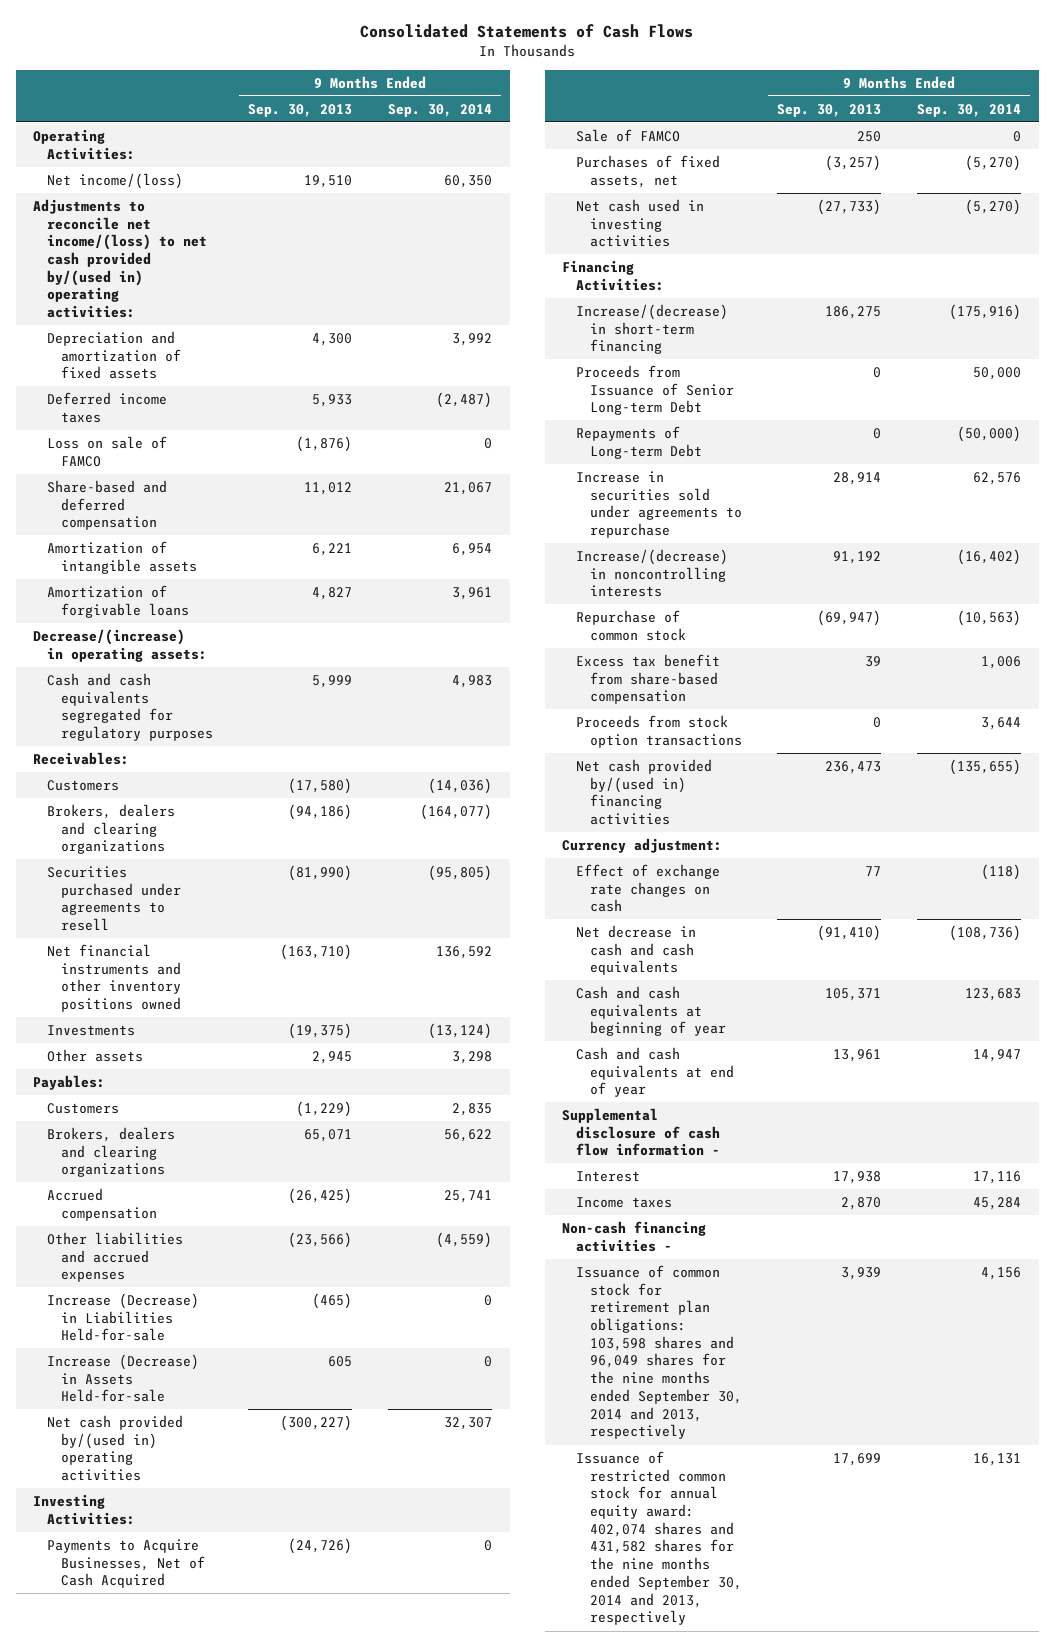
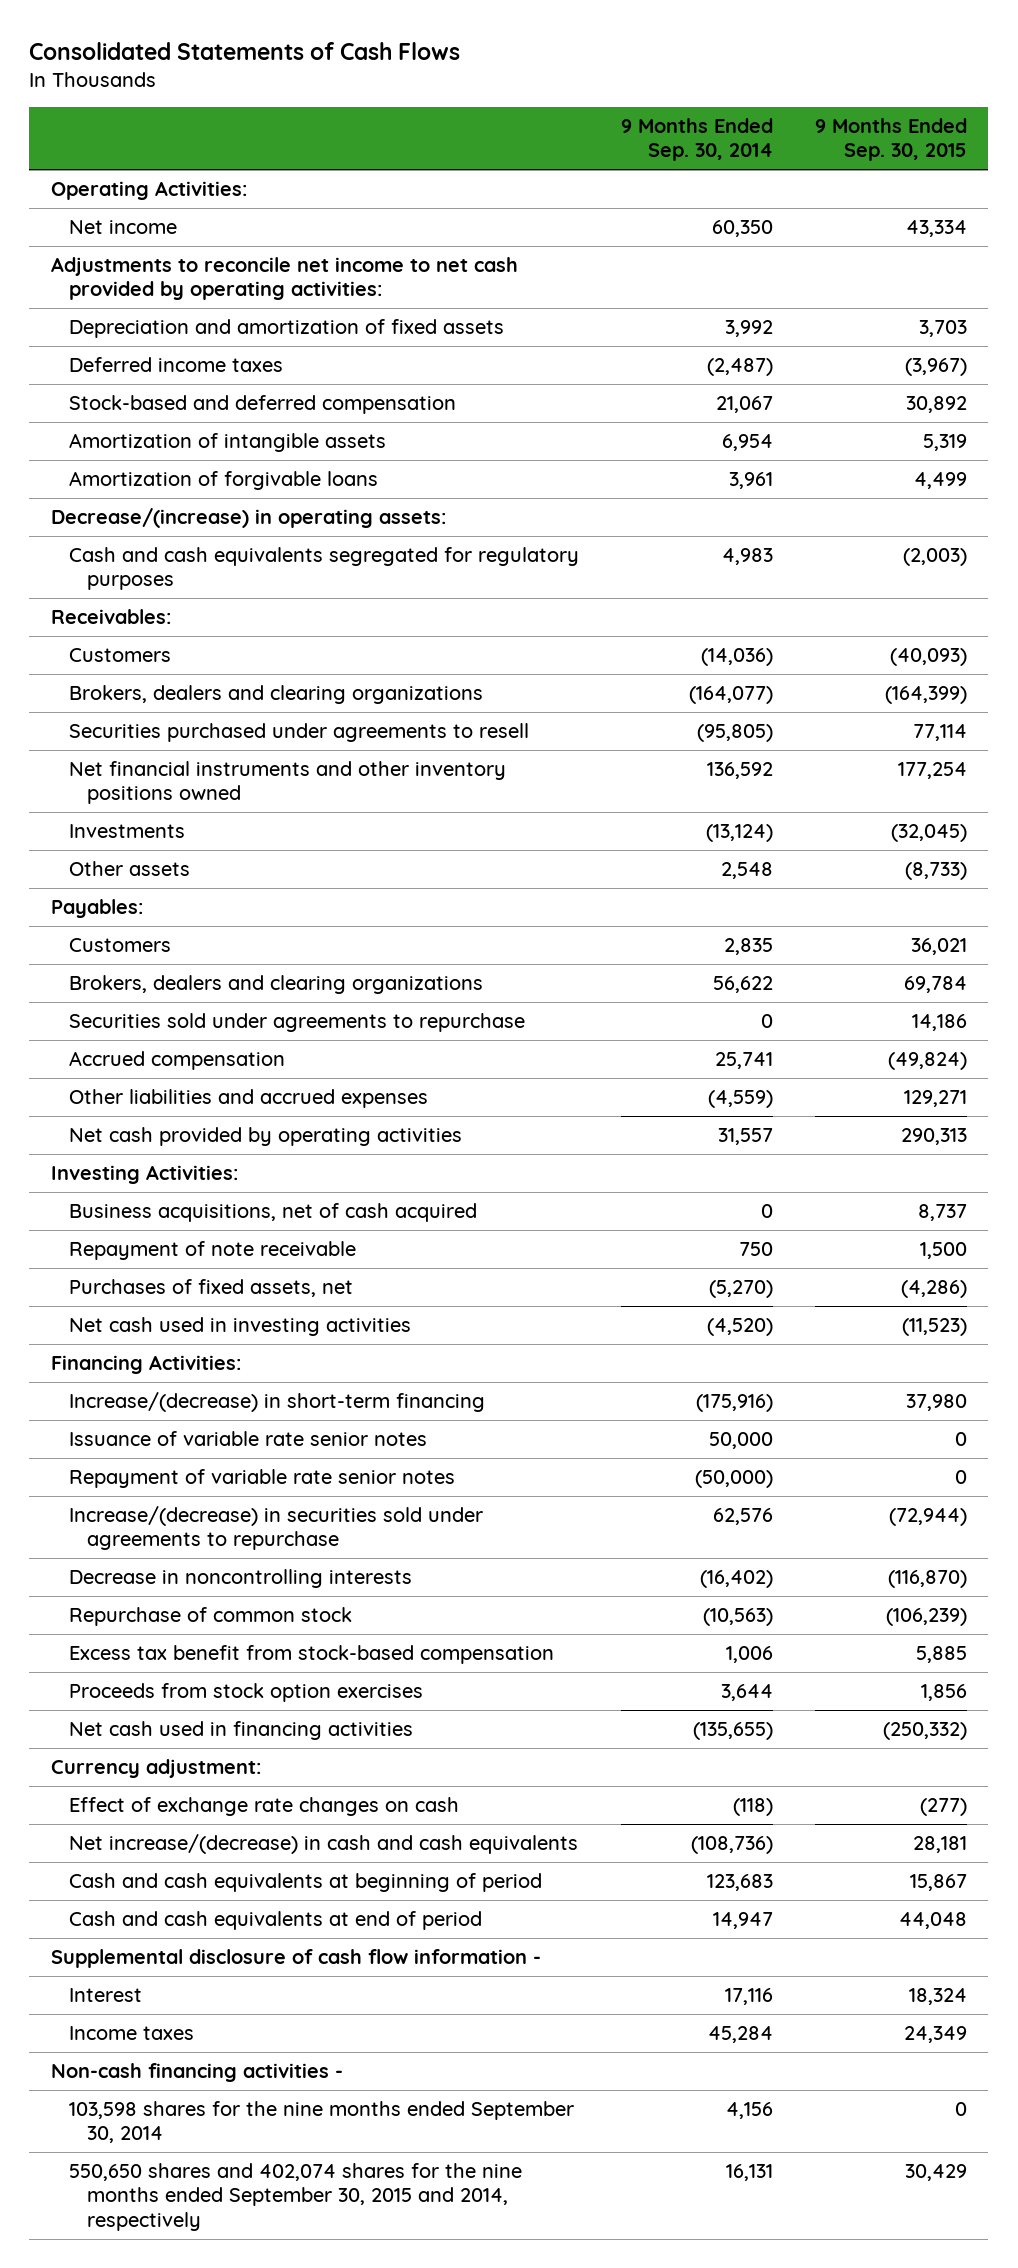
- | 9 Months Ended Sep. 30, 2013 | 9 Months Ended Sep. 30, 2014
+ | 9 Months Ended Sep. 30, 2014 | 9 Months Ended Sep. 30, 2015
- Net income/(loss) | 19,510 | 60,350
- Adjustments to reconcile net income/(loss) to net cash provided by/(used in) operating activities:
+ Net income | 60,350 | 43,334
+ Adjustments to reconcile net income to net cash provided by operating activities:
- Loss on sale of FAMCO | (1,876) | 0
- Share-based and deferred compensation | 11,012 | 21,067
+ Stock-based and deferred compensation | 21,067 | 30,892
- Other assets | 2,945 | 3,298
+ Other assets | 2,548 | (8,733)
+ Securities sold under agreements to repurchase | 0 | 14,186
- Increase (Decrease) in Liabilities Held-for-sale | (465) | 0
- Increase (Decrease) in Assets Held-for-sale | 605 | 0
- Net cash provided by/(used in) operating activities | (300,227) | 32,307
+ Net cash provided by operating activities | 31,557 | 290,313
- Payments to Acquire Businesses, Net of Cash Acquired | (24,726) | 0
- Sale of FAMCO | 250 | 0
+ Business acquisitions, net of cash acquired | 0 | 8,737
+ Repayment of note receivable | 750 | 1,500
- Net cash used in investing activities | (27,733) | (5,270)
+ Net cash used in investing activities | (4,520) | (11,523)
- Proceeds from Issuance of Senior Long-term Debt | 0 | 50,000
- Repayments of Long-term Debt | 0 | (50,000)
- Increase in securities sold under agreements to repurchase | 28,914 | 62,576
- Increase/(decrease) in noncontrolling interests | 91,192 | (16,402)
+ Issuance of variable rate senior notes | 50,000 | 0
+ Repayment of variable rate senior notes | (50,000) | 0
+ Increase/(decrease) in securities sold under agreements to repurchase | 62,576 | (72,944)
+ Decrease in noncontrolling interests | (16,402) | (116,870)
- Excess tax benefit from share-based compensation | 39 | 1,006
- Proceeds from stock option transactions | 0 | 3,644
- Net cash provided by/(used in) financing activities | 236,473 | (135,655)
+ Excess tax benefit from stock-based compensation | 1,006 | 5,885
+ Proceeds from stock option exercises | 3,644 | 1,856
+ Net cash used in financing activities | (135,655) | (250,332)
- Net decrease in cash and cash equivalents | (91,410) | (108,736)
- Cash and cash equivalents at beginning of year | 105,371 | 123,683
- Cash and cash equivalents at end of year | 13,961 | 14,947
+ Net increase/(decrease) in cash and cash equivalents | (108,736) | 28,181
+ Cash and cash equivalents at beginning of period | 123,683 | 15,867
+ Cash and cash equivalents at end of period | 14,947 | 44,048
- Issuance of common stock for retirement plan obligations: 103,598 shares and 96,049 shares for the nine months ended September 30, 2014 and 2013, respectively | 3,939 | 4,156
- Issuance of restricted common stock for annual equity award: 402,074 shares and 431,582 shares for the nine months ended September 30, 2014 and 2013, respectively | 17,699 | 16,131
+ 103,598 shares for the nine months ended September 30, 2014 | 4,156 | 0
+ 550,650 shares and 402,074 shares for the nine months ended September 30, 2015 and 2014, respectively | 16,131 | 30,429

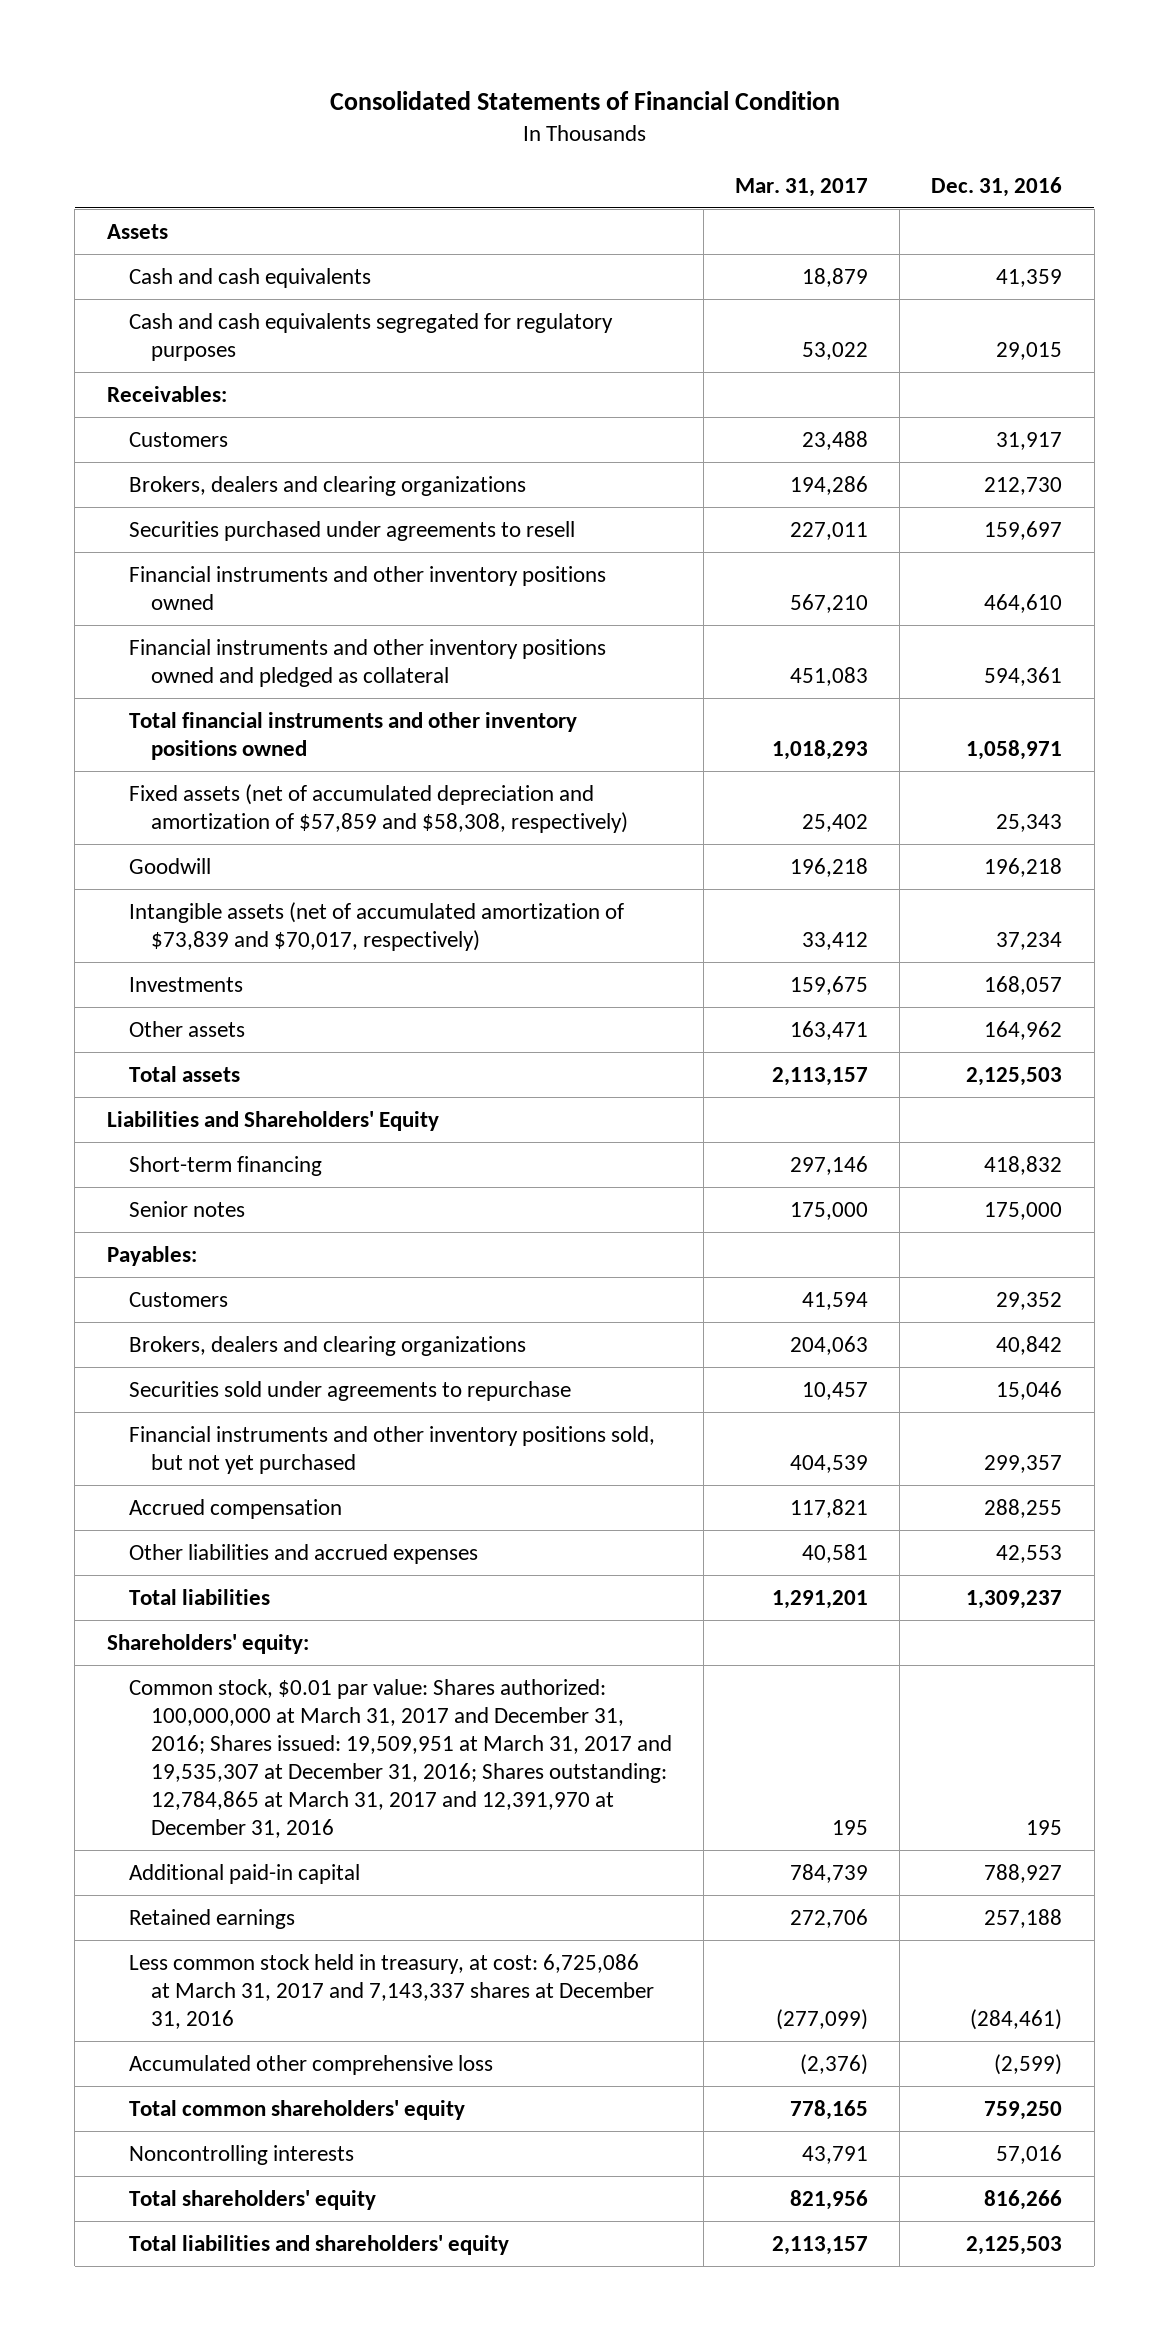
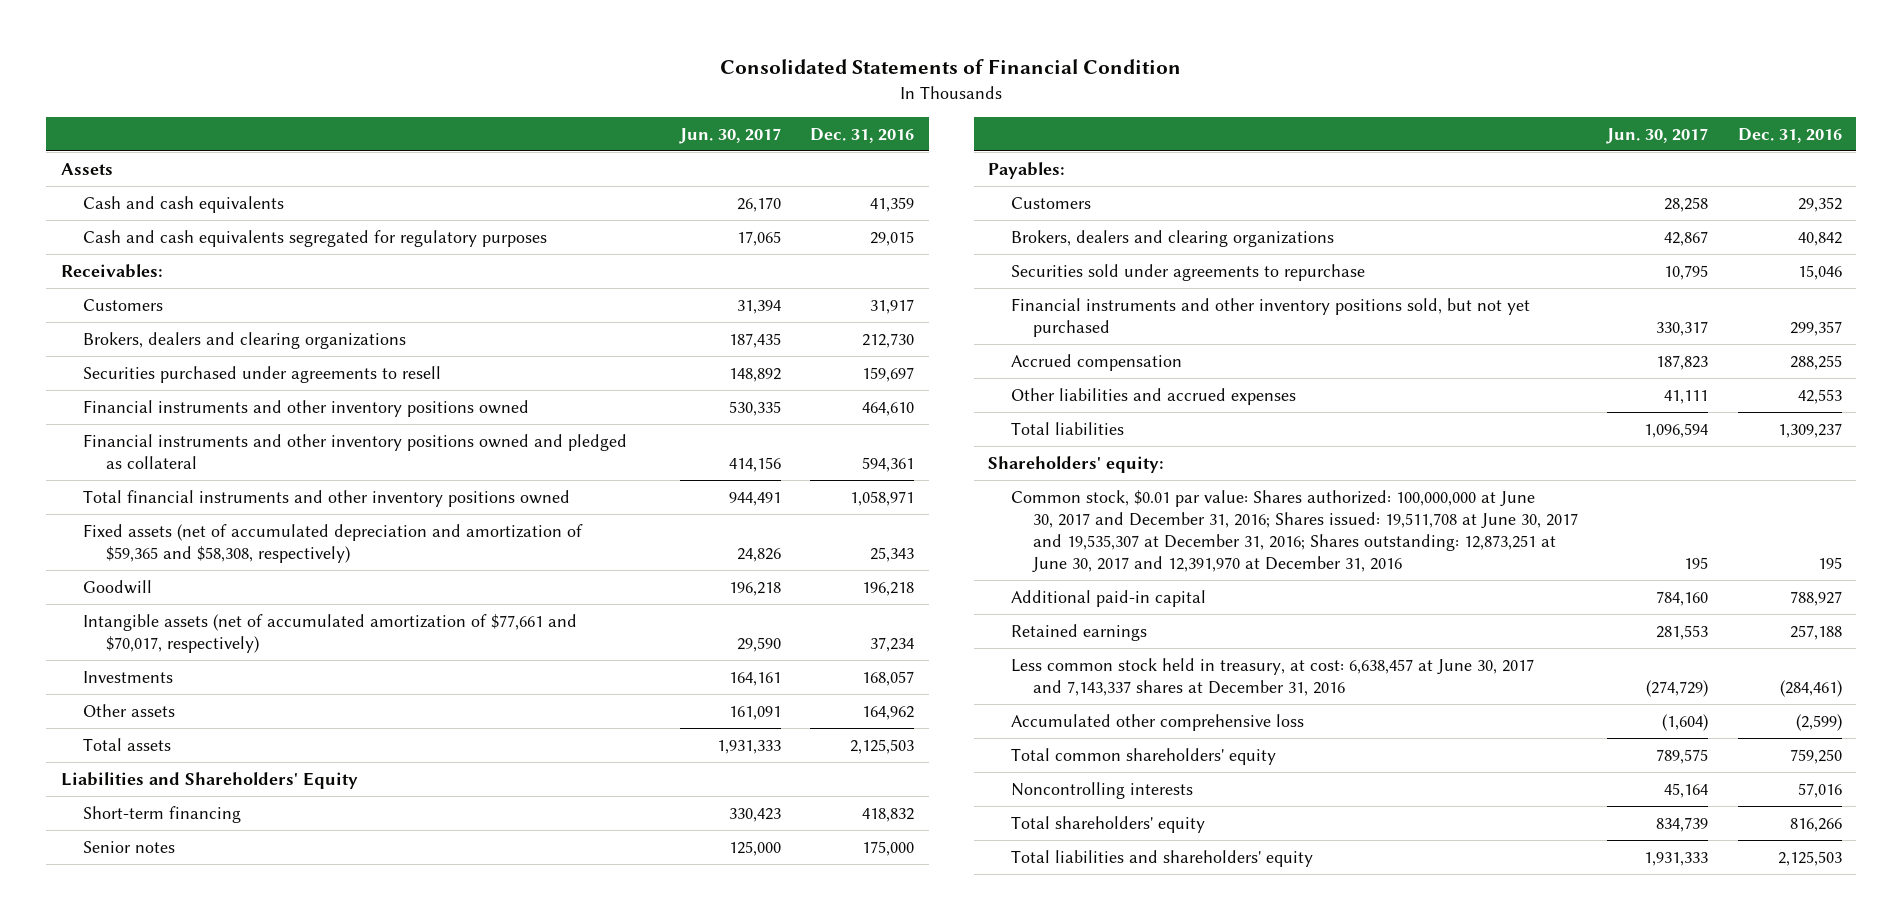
- | Mar. 31, 2017 | Dec. 31, 2016
+ | Jun. 30, 2017 | Dec. 31, 2016
- Fixed assets (net of accumulated depreciation and amortization of $57,859 and $58,308, respectively) | 25,402 | 25,343
+ Fixed assets (net of accumulated depreciation and amortization of $59,365 and $58,308, respectively) | 24,826 | 25,343
- Intangible assets (net of accumulated amortization of $73,839 and $70,017, respectively) | 33,412 | 37,234
+ Intangible assets (net of accumulated amortization of $77,661 and $70,017, respectively) | 29,590 | 37,234
- Common stock, $0.01 par value: Shares authorized: 100,000,000 at March 31, 2017 and December 31, 2016; Shares issued: 19,509,951 at March 31, 2017 and 19,535,307 at December 31, 2016; Shares outstanding: 12,784,865 at March 31, 2017 and 12,391,970 at December 31, 2016 | 195 | 195
+ Common stock, $0.01 par value: Shares authorized: 100,000,000 at June 30, 2017 and December 31, 2016; Shares issued: 19,511,708 at June 30, 2017 and 19,535,307 at December 31, 2016; Shares outstanding: 12,873,251 at June 30, 2017 and 12,391,970 at December 31, 2016 | 195 | 195
- Less common stock held in treasury, at cost: 6,725,086 at March 31, 2017 and 7,143,337 shares at December 31, 2016 | (277,099) | (284,461)
+ Less common stock held in treasury, at cost: 6,638,457 at June 30, 2017 and 7,143,337 shares at December 31, 2016 | (274,729) | (284,461)

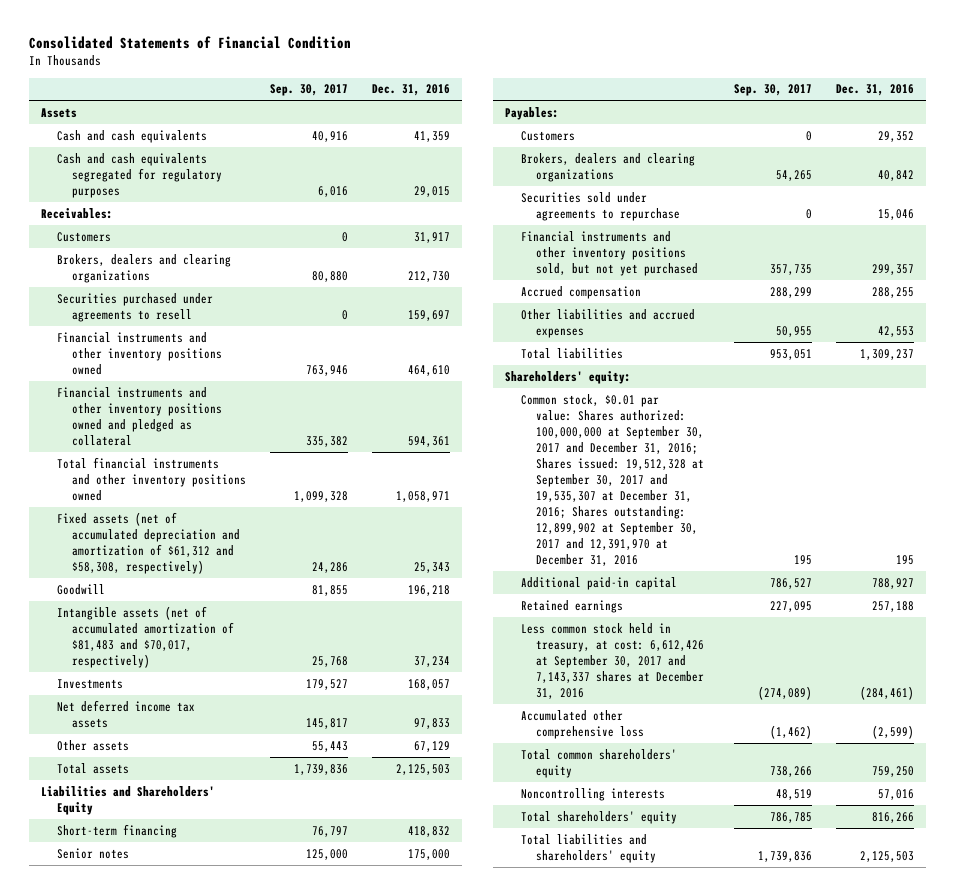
- | Jun. 30, 2017 | Dec. 31, 2016
+ | Sep. 30, 2017 | Dec. 31, 2016
- Fixed assets (net of accumulated depreciation and amortization of $59,365 and $58,308, respectively) | 24,826 | 25,343
+ Fixed assets (net of accumulated depreciation and amortization of $61,312 and $58,308, respectively) | 24,286 | 25,343
- Intangible assets (net of accumulated amortization of $77,661 and $70,017, respectively) | 29,590 | 37,234
+ Intangible assets (net of accumulated amortization of $81,483 and $70,017, respectively) | 25,768 | 37,234
- Other assets | 161,091 | 164,962
+ Net deferred income tax assets | 145,817 | 97,833
+ Other assets | 55,443 | 67,129
- Common stock, $0.01 par value: Shares authorized: 100,000,000 at June 30, 2017 and December 31, 2016; Shares issued: 19,511,708 at June 30, 2017 and 19,535,307 at December 31, 2016; Shares outstanding: 12,873,251 at June 30, 2017 and 12,391,970 at December 31, 2016 | 195 | 195
+ Common stock, $0.01 par value: Shares authorized: 100,000,000 at September 30, 2017 and December 31, 2016; Shares issued: 19,512,328 at September 30, 2017 and 19,535,307 at December 31, 2016; Shares outstanding: 12,899,902 at September 30, 2017 and 12,391,970 at December 31, 2016 | 195 | 195
- Less common stock held in treasury, at cost: 6,638,457 at June 30, 2017 and 7,143,337 shares at December 31, 2016 | (274,729) | (284,461)
+ Less common stock held in treasury, at cost: 6,612,426 at September 30, 2017 and 7,143,337 shares at December 31, 2016 | (274,089) | (284,461)

